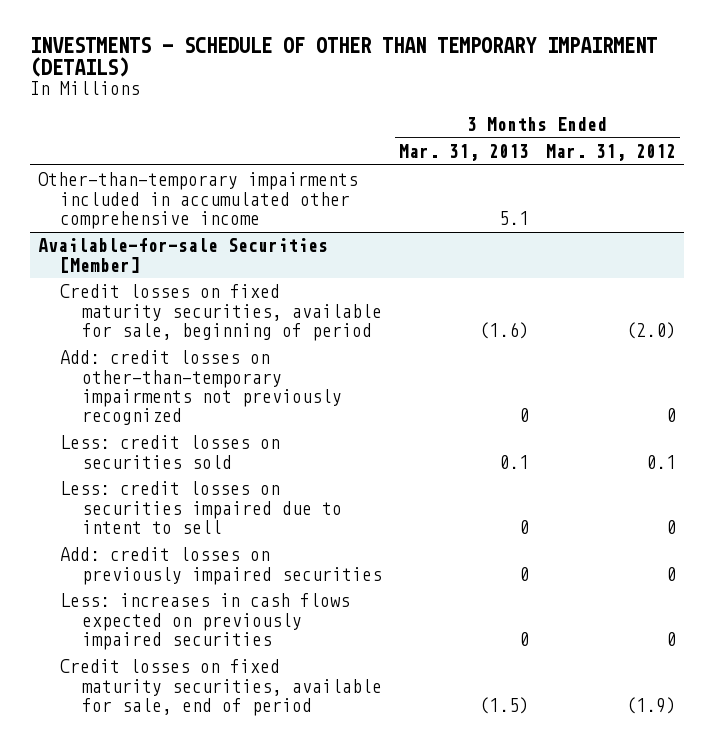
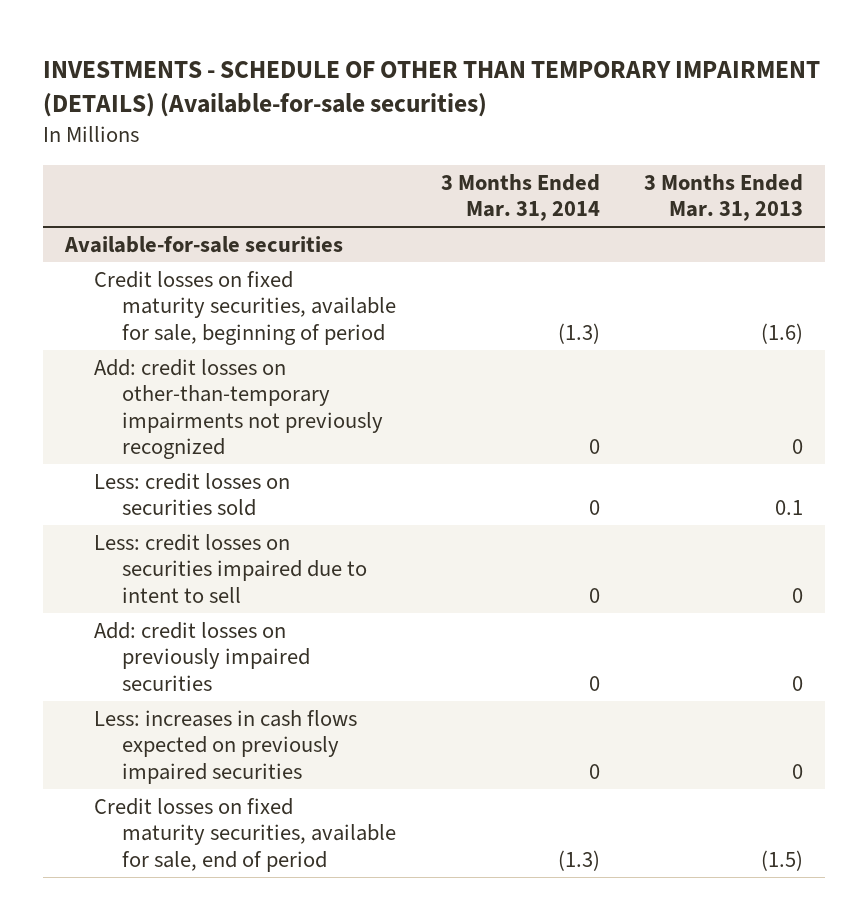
- INVESTMENTS - SCHEDULE OF OTHER THAN TEMPORARY IMPAIRMENT (DETAILS)
+ INVESTMENTS - SCHEDULE OF OTHER THAN TEMPORARY IMPAIRMENT (DETAILS) (Available-for-sale securities)
- | 3 Months Ended Mar. 31, 2013 | 3 Months Ended Mar. 31, 2012
+ | 3 Months Ended Mar. 31, 2014 | 3 Months Ended Mar. 31, 2013
- Other-than-temporary impairments included in accumulated other comprehensive income | 5.1 |
- Available-for-sale Securities [Member]
+ Available-for-sale securities

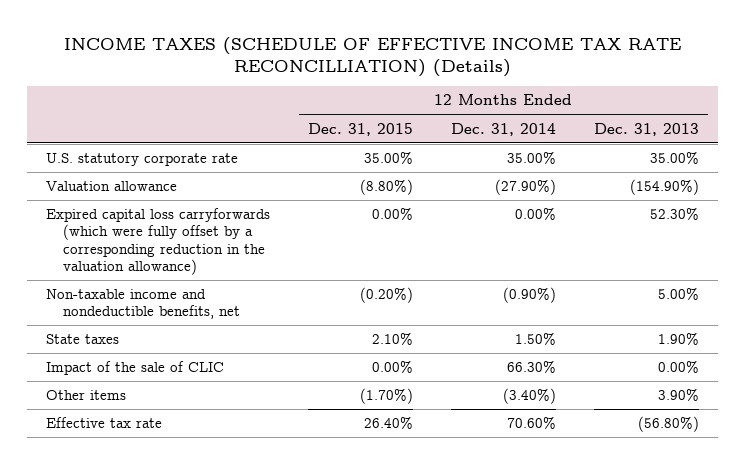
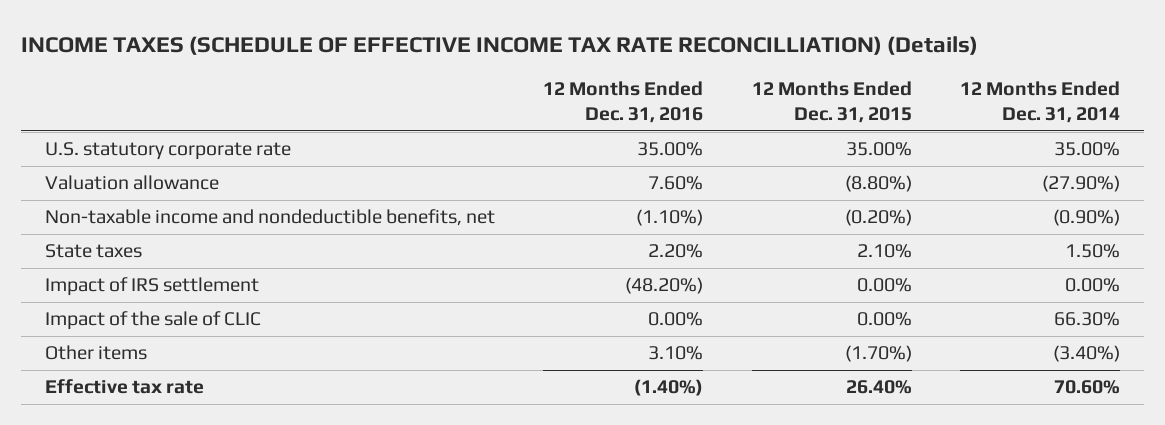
- | 12 Months Ended Dec. 31, 2015 | 12 Months Ended Dec. 31, 2014 | 12 Months Ended Dec. 31, 2013
+ | 12 Months Ended Dec. 31, 2016 | 12 Months Ended Dec. 31, 2015 | 12 Months Ended Dec. 31, 2014
- Expired capital loss carryforwards (which were fully offset by a corresponding reduction in the valuation allowance) | 0.00% | 0.00% | 52.30%
+ Impact of IRS settlement | (48.20%) | 0.00% | 0.00%

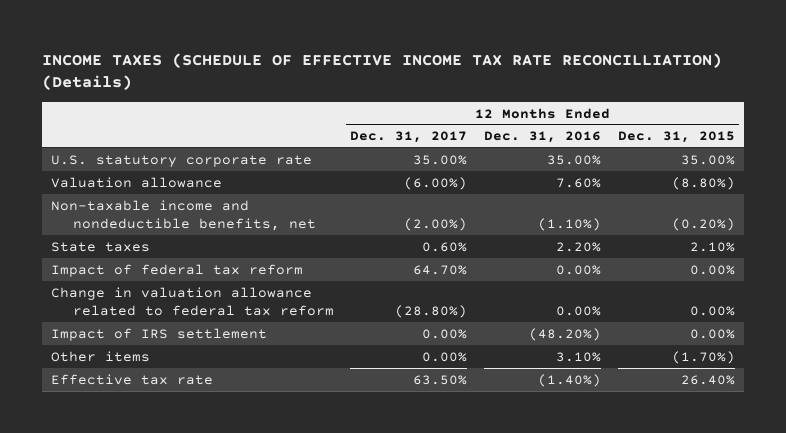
- | 12 Months Ended Dec. 31, 2016 | 12 Months Ended Dec. 31, 2015 | 12 Months Ended Dec. 31, 2014
+ | 12 Months Ended Dec. 31, 2017 | 12 Months Ended Dec. 31, 2016 | 12 Months Ended Dec. 31, 2015
+ Impact of federal tax reform | 64.70% | 0.00% | 0.00%
+ Change in valuation allowance related to federal tax reform | (28.80%) | 0.00% | 0.00%
- Impact of the sale of CLIC | 0.00% | 0.00% | 66.30%

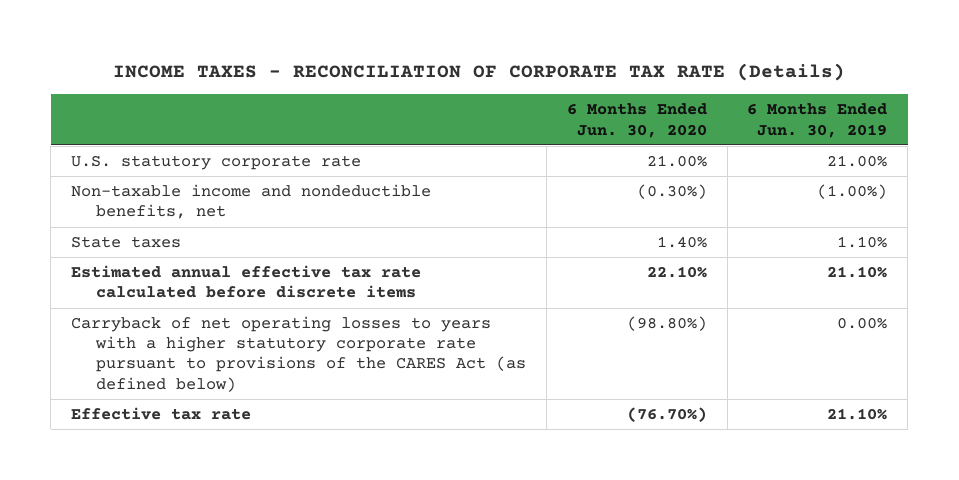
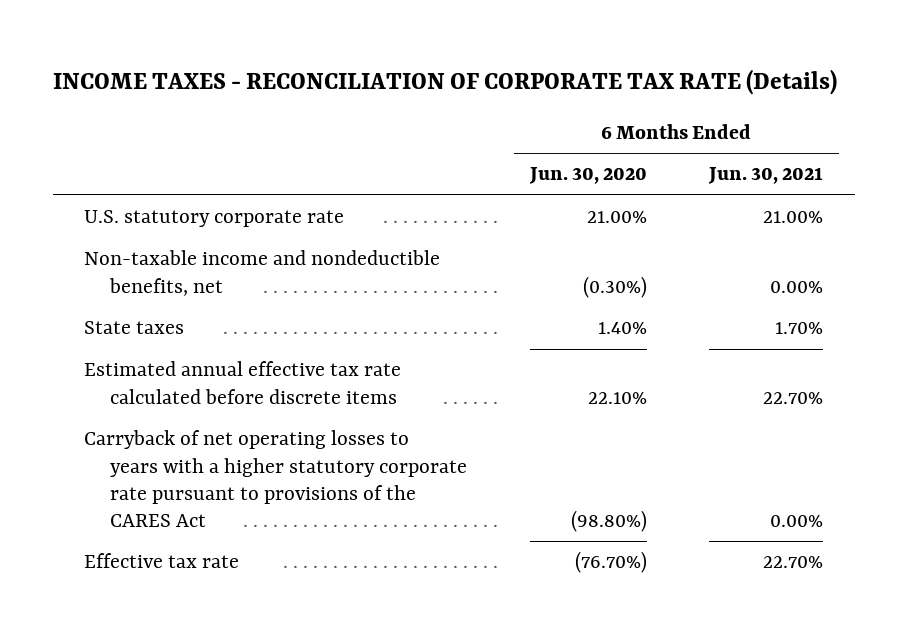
- | 6 Months Ended Jun. 30, 2020 | 6 Months Ended Jun. 30, 2019
+ | 6 Months Ended Jun. 30, 2020 | 6 Months Ended Jun. 30, 2021
- Carryback of net operating losses to years with a higher statutory corporate rate pursuant to provisions of the CARES Act (as defined below) | (98.80%) | 0.00%
+ Carryback of net operating losses to years with a higher statutory corporate rate pursuant to provisions of the CARES Act | (98.80%) | 0.00%

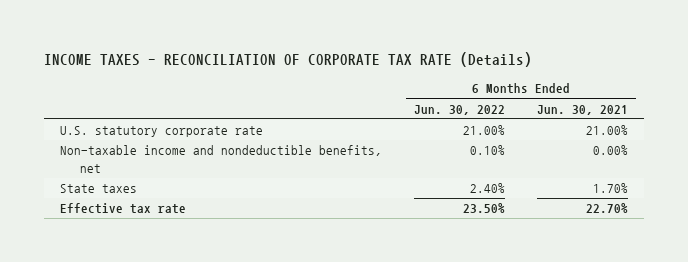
- | 6 Months Ended Jun. 30, 2020 | 6 Months Ended Jun. 30, 2021
+ | 6 Months Ended Jun. 30, 2022 | 6 Months Ended Jun. 30, 2021
- Estimated annual effective tax rate calculated before discrete items | 22.10% | 22.70%
- Carryback of net operating losses to years with a higher statutory corporate rate pursuant to provisions of the CARES Act | (98.80%) | 0.00%

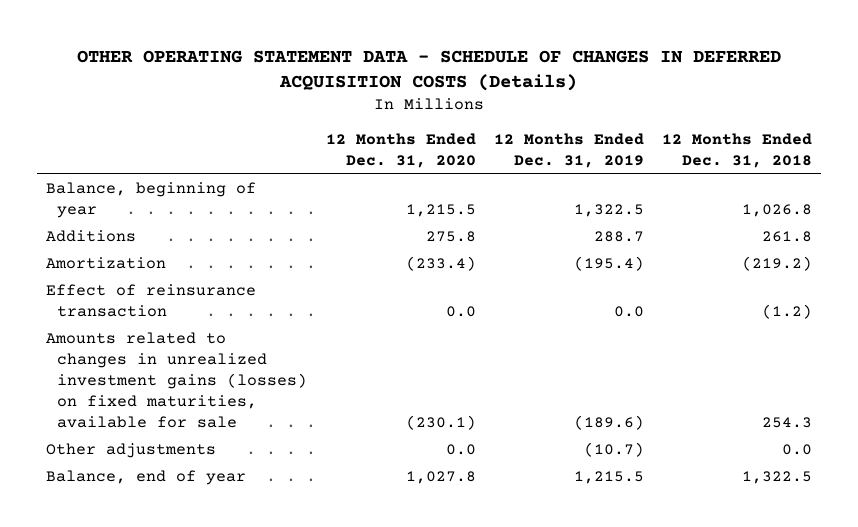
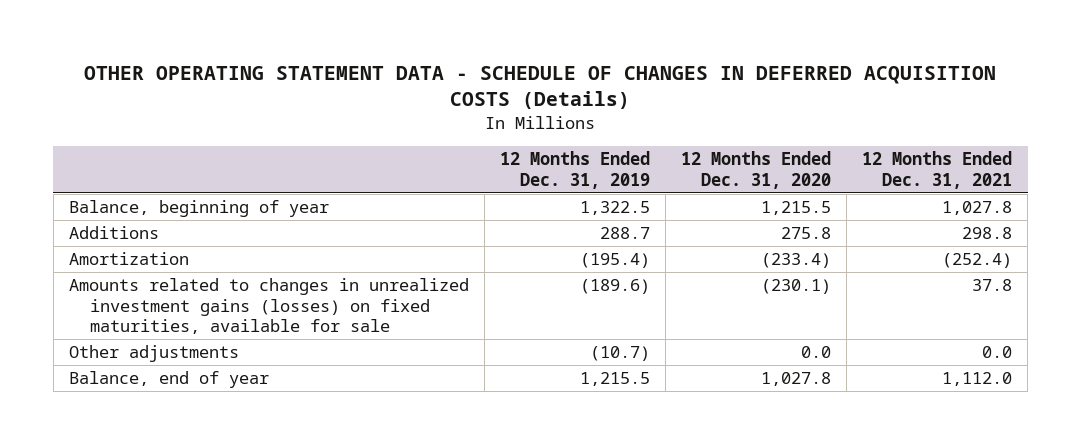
- | 12 Months Ended Dec. 31, 2020 | 12 Months Ended Dec. 31, 2019 | 12 Months Ended Dec. 31, 2018
+ | 12 Months Ended Dec. 31, 2019 | 12 Months Ended Dec. 31, 2020 | 12 Months Ended Dec. 31, 2021
- Effect of reinsurance transaction | 0.0 | 0.0 | (1.2)

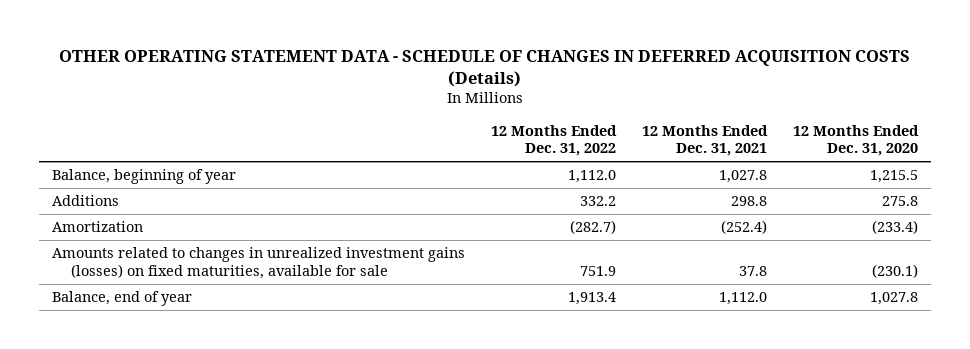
- | 12 Months Ended Dec. 31, 2019 | 12 Months Ended Dec. 31, 2020 | 12 Months Ended Dec. 31, 2021
+ | 12 Months Ended Dec. 31, 2022 | 12 Months Ended Dec. 31, 2021 | 12 Months Ended Dec. 31, 2020
- Other adjustments | (10.7) | 0.0 | 0.0

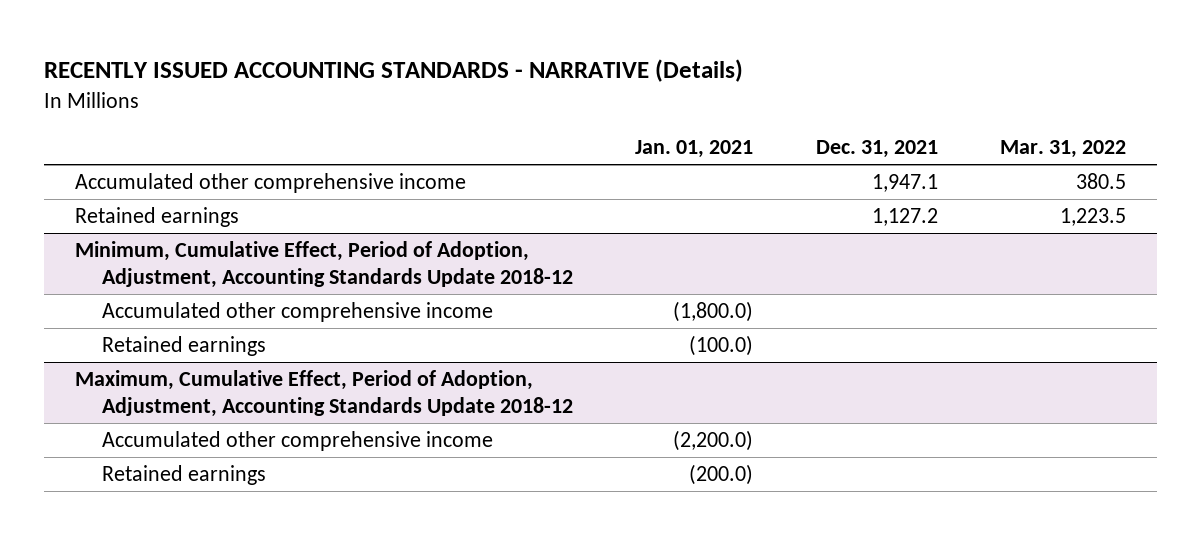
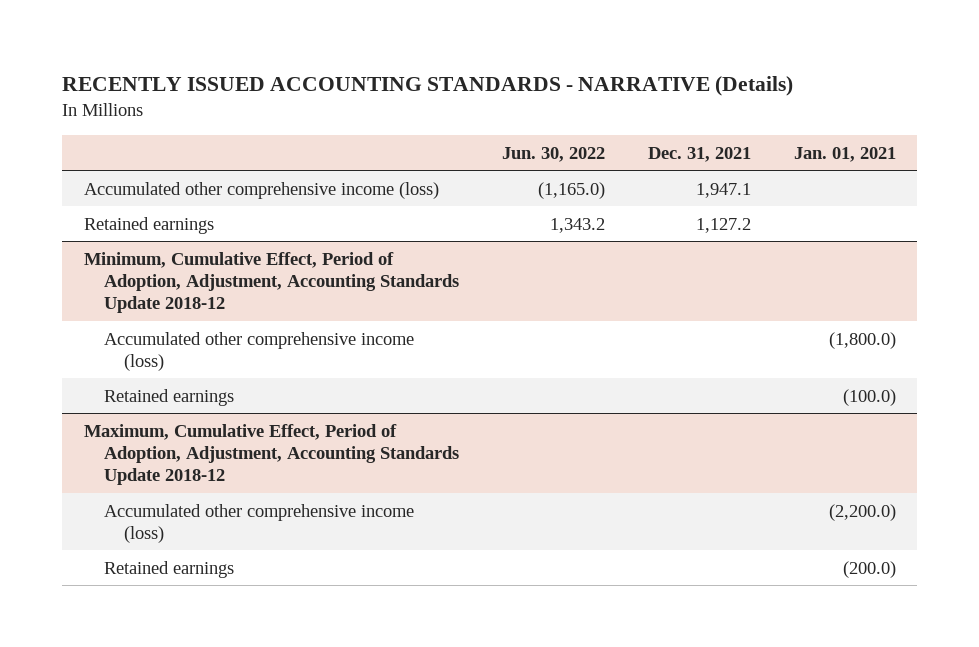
- | Jan. 01, 2021 | Dec. 31, 2021 | Mar. 31, 2022
+ | Jun. 30, 2022 | Dec. 31, 2021 | Jan. 01, 2021
- Accumulated other comprehensive income | | 1,947.1 | 380.5
+ Accumulated other comprehensive income (loss) | (1,165.0) | 1,947.1 |
@ Minimum, Cumulative Effect, Period of Adoption, Adjustment, Accounting Standards Update 2018-12
- Accumulated other comprehensive income | (1,800.0) | |
+ Accumulated other comprehensive income (loss) | | | (1,800.0)
@ Maximum, Cumulative Effect, Period of Adoption, Adjustment, Accounting Standards Update 2018-12
- Accumulated other comprehensive income | (2,200.0) | |
+ Accumulated other comprehensive income (loss) | | | (2,200.0)

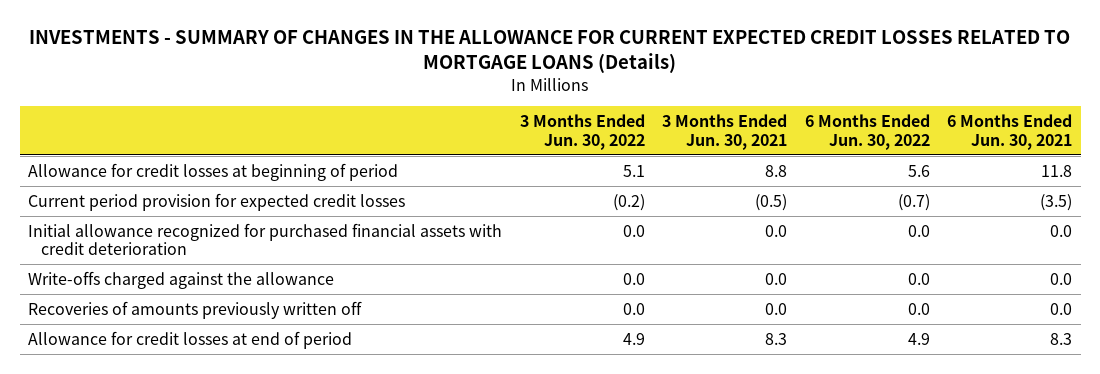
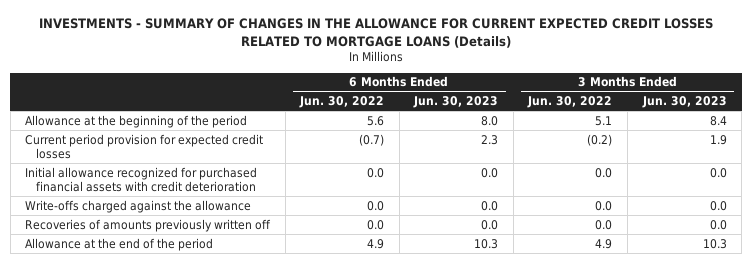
- | 3 Months Ended Jun. 30, 2022 | 3 Months Ended Jun. 30, 2021 | 6 Months Ended Jun. 30, 2022 | 6 Months Ended Jun. 30, 2021
+ | 6 Months Ended Jun. 30, 2022 | 6 Months Ended Jun. 30, 2023 | 3 Months Ended Jun. 30, 2022 | 3 Months Ended Jun. 30, 2023
- Allowance for credit losses at beginning of period | 5.1 | 8.8 | 5.6 | 11.8
+ Allowance at the beginning of the period | 5.6 | 8.0 | 5.1 | 8.4
- Allowance for credit losses at end of period | 4.9 | 8.3 | 4.9 | 8.3
+ Allowance at the end of the period | 4.9 | 10.3 | 4.9 | 10.3

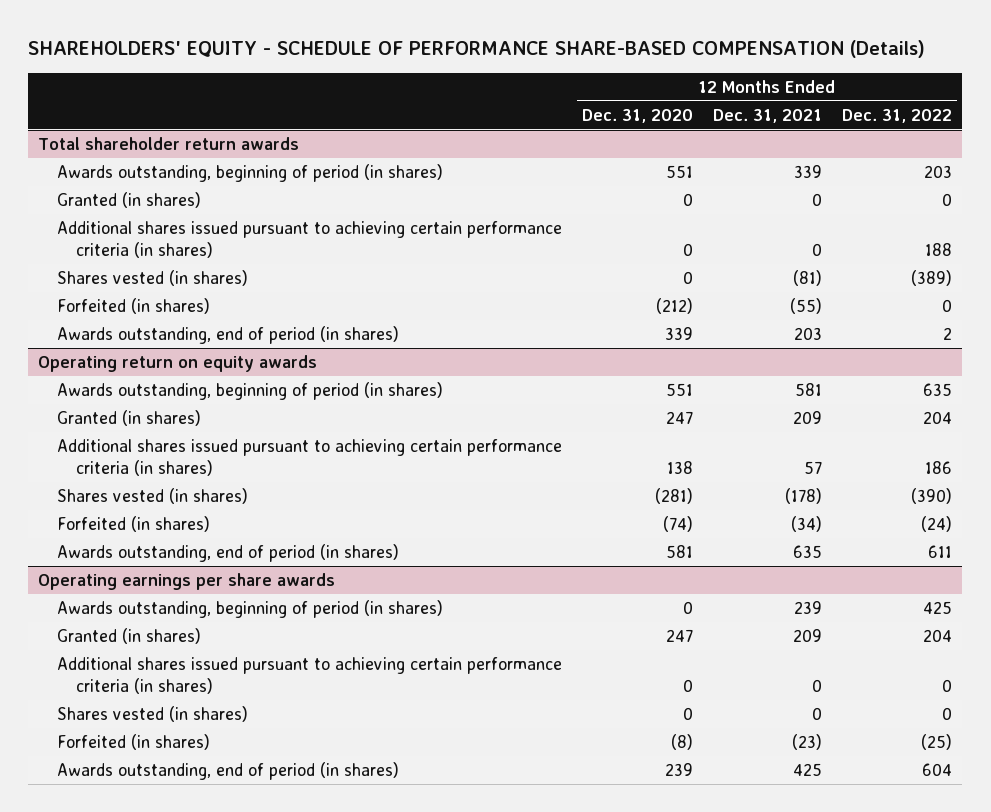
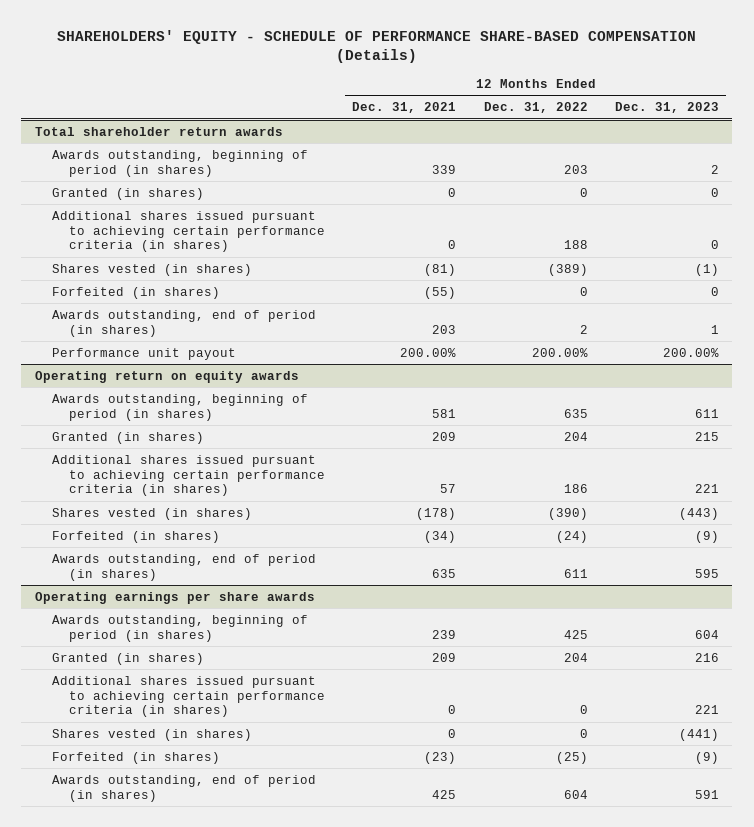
- | 12 Months Ended Dec. 31, 2020 | 12 Months Ended Dec. 31, 2021 | 12 Months Ended Dec. 31, 2022
+ | 12 Months Ended Dec. 31, 2021 | 12 Months Ended Dec. 31, 2022 | 12 Months Ended Dec. 31, 2023
@ Total shareholder return awards
+ Performance unit payout | 200.00% | 200.00% | 200.00%

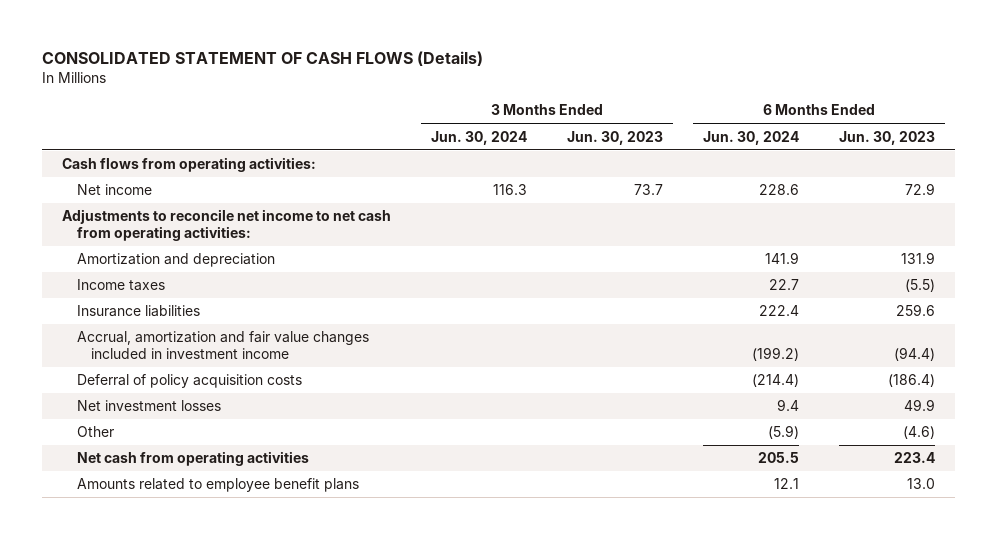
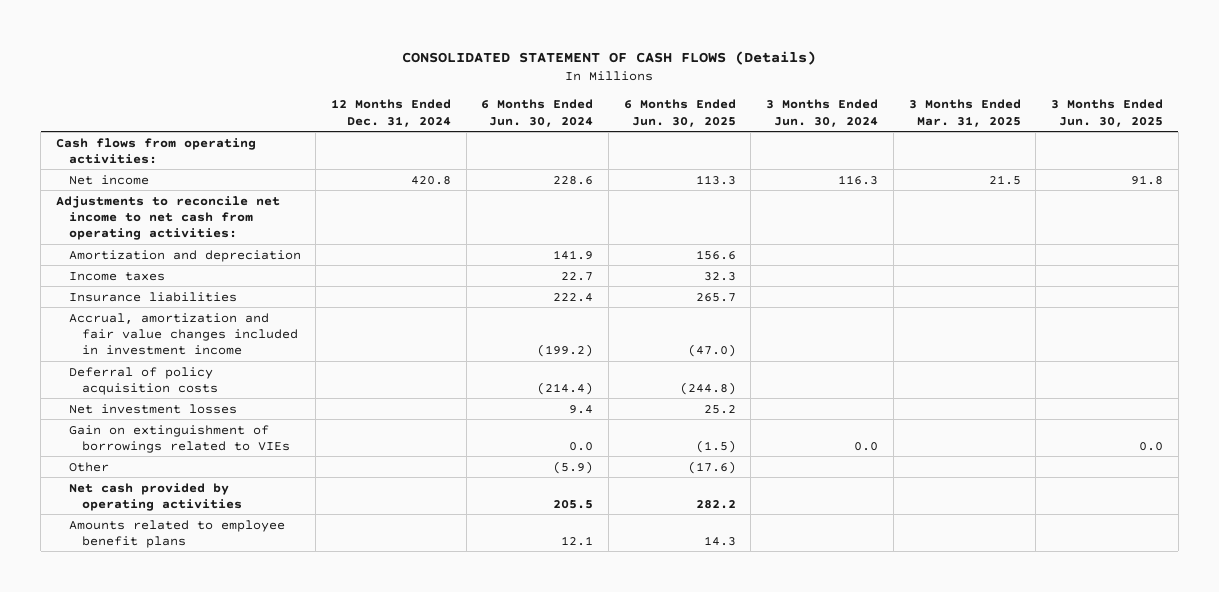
- | 3 Months Ended Jun. 30, 2024 | 3 Months Ended Jun. 30, 2023 | 6 Months Ended Jun. 30, 2024 | 6 Months Ended Jun. 30, 2023
+ | 12 Months Ended Dec. 31, 2024 | 6 Months Ended Jun. 30, 2024 | 6 Months Ended Jun. 30, 2025 | 3 Months Ended Jun. 30, 2024 | 3 Months Ended Mar. 31, 2025 | 3 Months Ended Jun. 30, 2025
+ Gain on extinguishment of borrowings related to VIEs | | 0.0 | (1.5) | 0.0 | | 0.0
- Net cash from operating activities | | | 205.5 | 223.4
+ Net cash provided by operating activities | | 205.5 | 282.2 | | |

